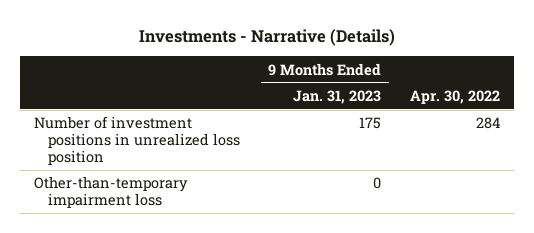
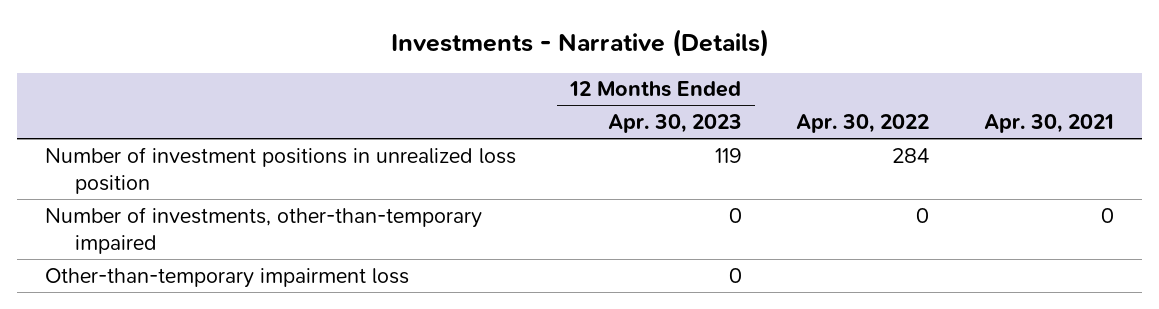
- | 9 Months Ended Jan. 31, 2023 | Apr. 30, 2022
+ | 12 Months Ended Apr. 30, 2023 | Apr. 30, 2022 | Apr. 30, 2021
+ Number of investments, other-than-temporary impaired | 0 | 0 | 0

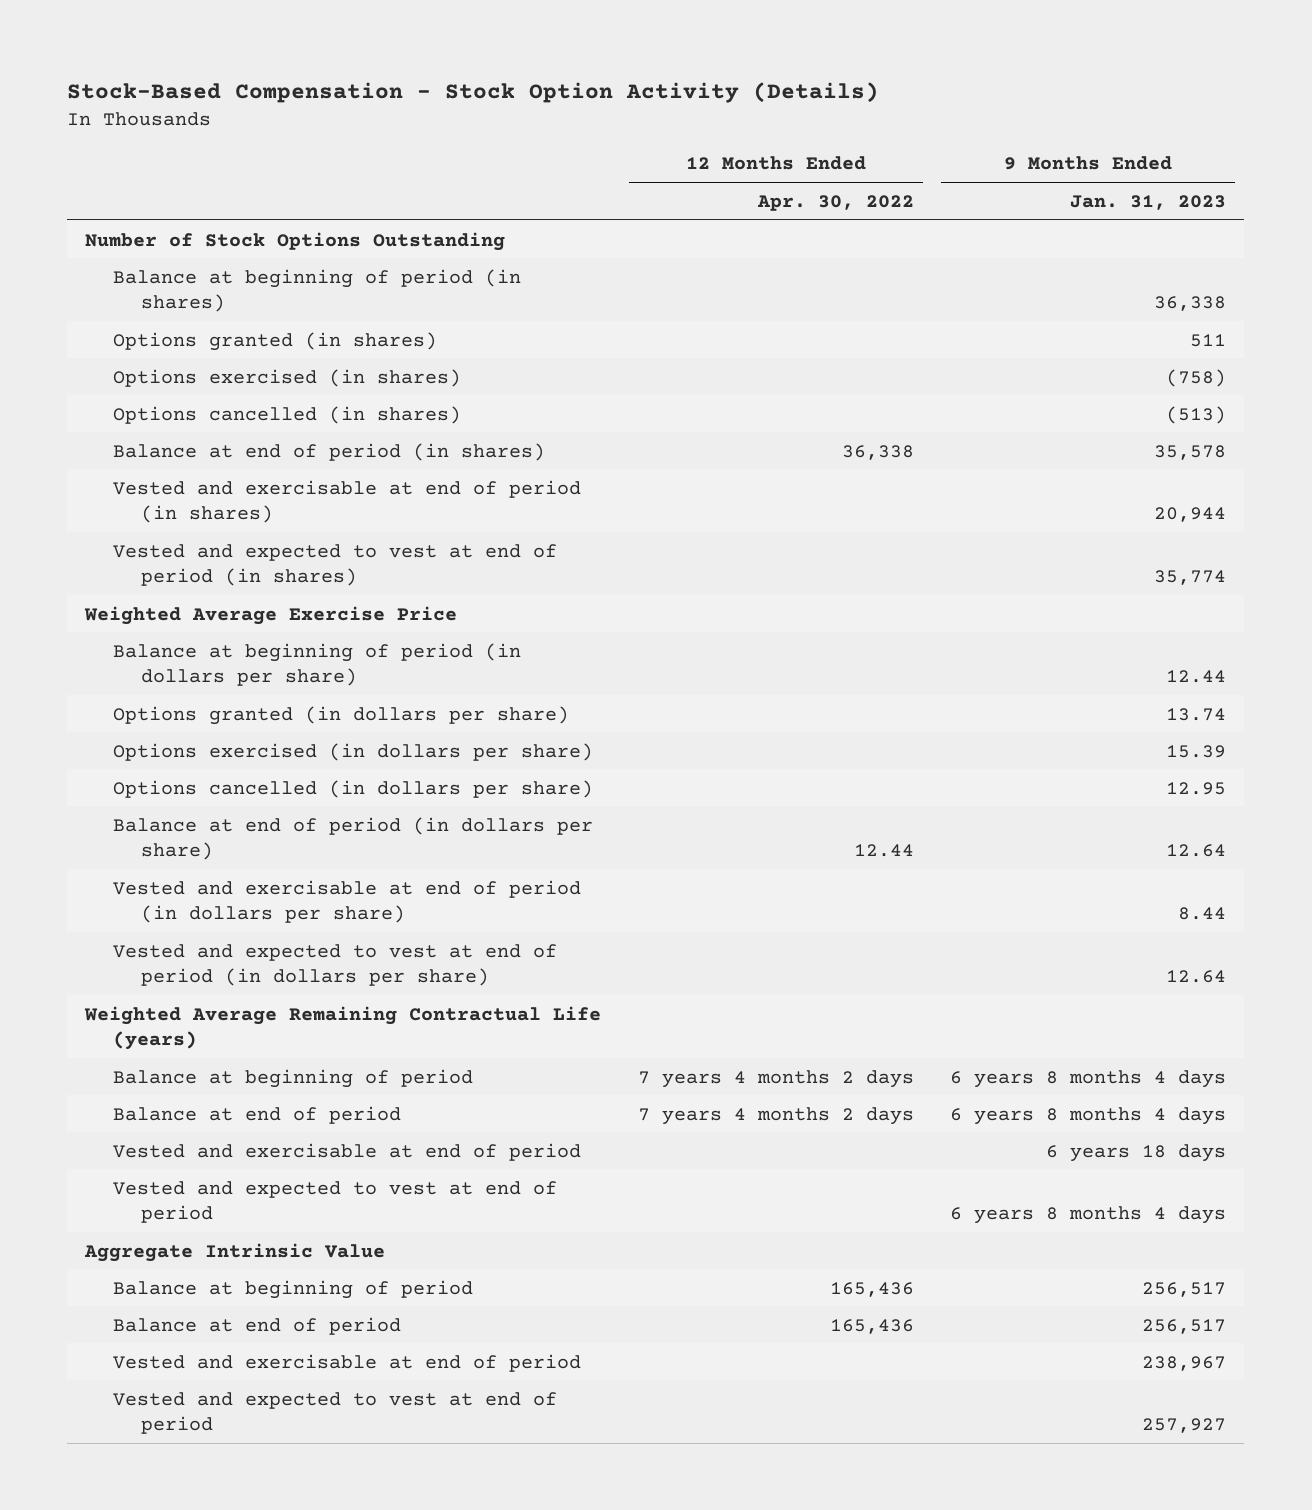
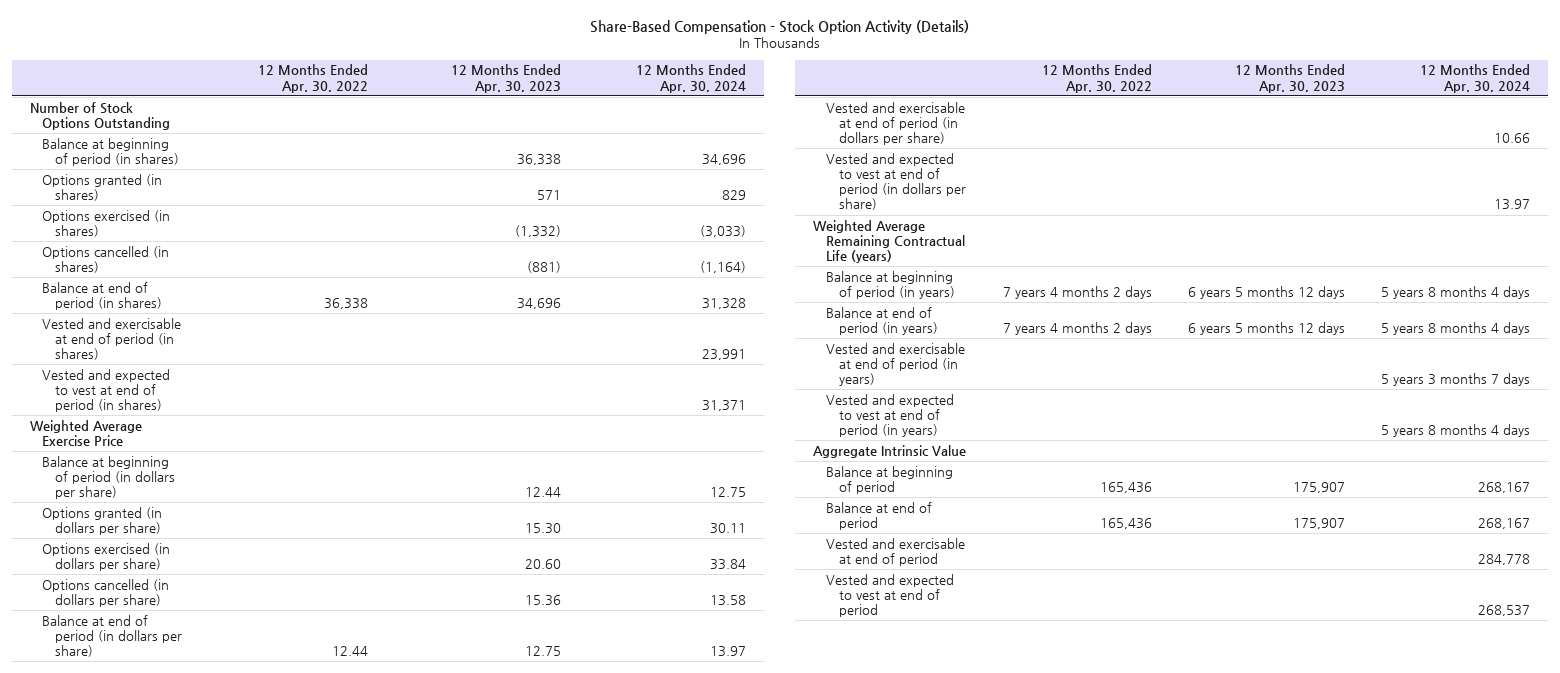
- Stock-Based Compensation - Stock Option Activity (Details)
+ Share-Based Compensation - Stock Option Activity (Details)
- | 12 Months Ended Apr. 30, 2022 | 9 Months Ended Jan. 31, 2023
+ | 12 Months Ended Apr. 30, 2022 | 12 Months Ended Apr. 30, 2023 | 12 Months Ended Apr. 30, 2024
- Balance at beginning of period | 7 years 4 months 2 days | 6 years 8 months 4 days
- Balance at end of period | 7 years 4 months 2 days | 6 years 8 months 4 days
- Vested and exercisable at end of period | | 6 years 18 days
- Vested and expected to vest at end of period | | 6 years 8 months 4 days
+ Balance at beginning of period (in years) | 7 years 4 months 2 days | 6 years 5 months 12 days | 5 years 8 months 4 days
+ Balance at end of period (in years) | 7 years 4 months 2 days | 6 years 5 months 12 days | 5 years 8 months 4 days
+ Vested and exercisable at end of period (in years) | | | 5 years 3 months 7 days
+ Vested and expected to vest at end of period (in years) | | | 5 years 8 months 4 days

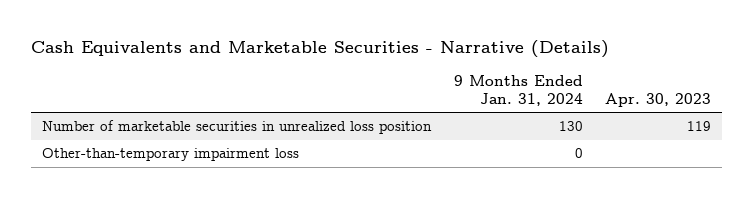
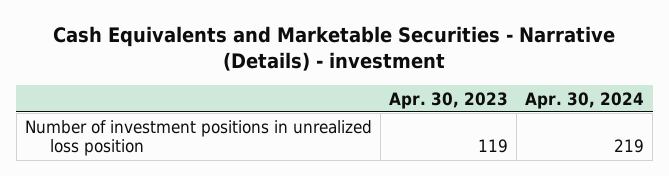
- Cash Equivalents and Marketable Securities - Narrative (Details)
+ Cash Equivalents and Marketable Securities - Narrative (Details) - investment
- | 9 Months Ended Jan. 31, 2024 | Apr. 30, 2023
+ | Apr. 30, 2023 | Apr. 30, 2024
- Number of marketable securities in unrealized loss position | 130 | 119
- Other-than-temporary impairment loss | 0 |
+ Number of investment positions in unrealized loss position | 119 | 219

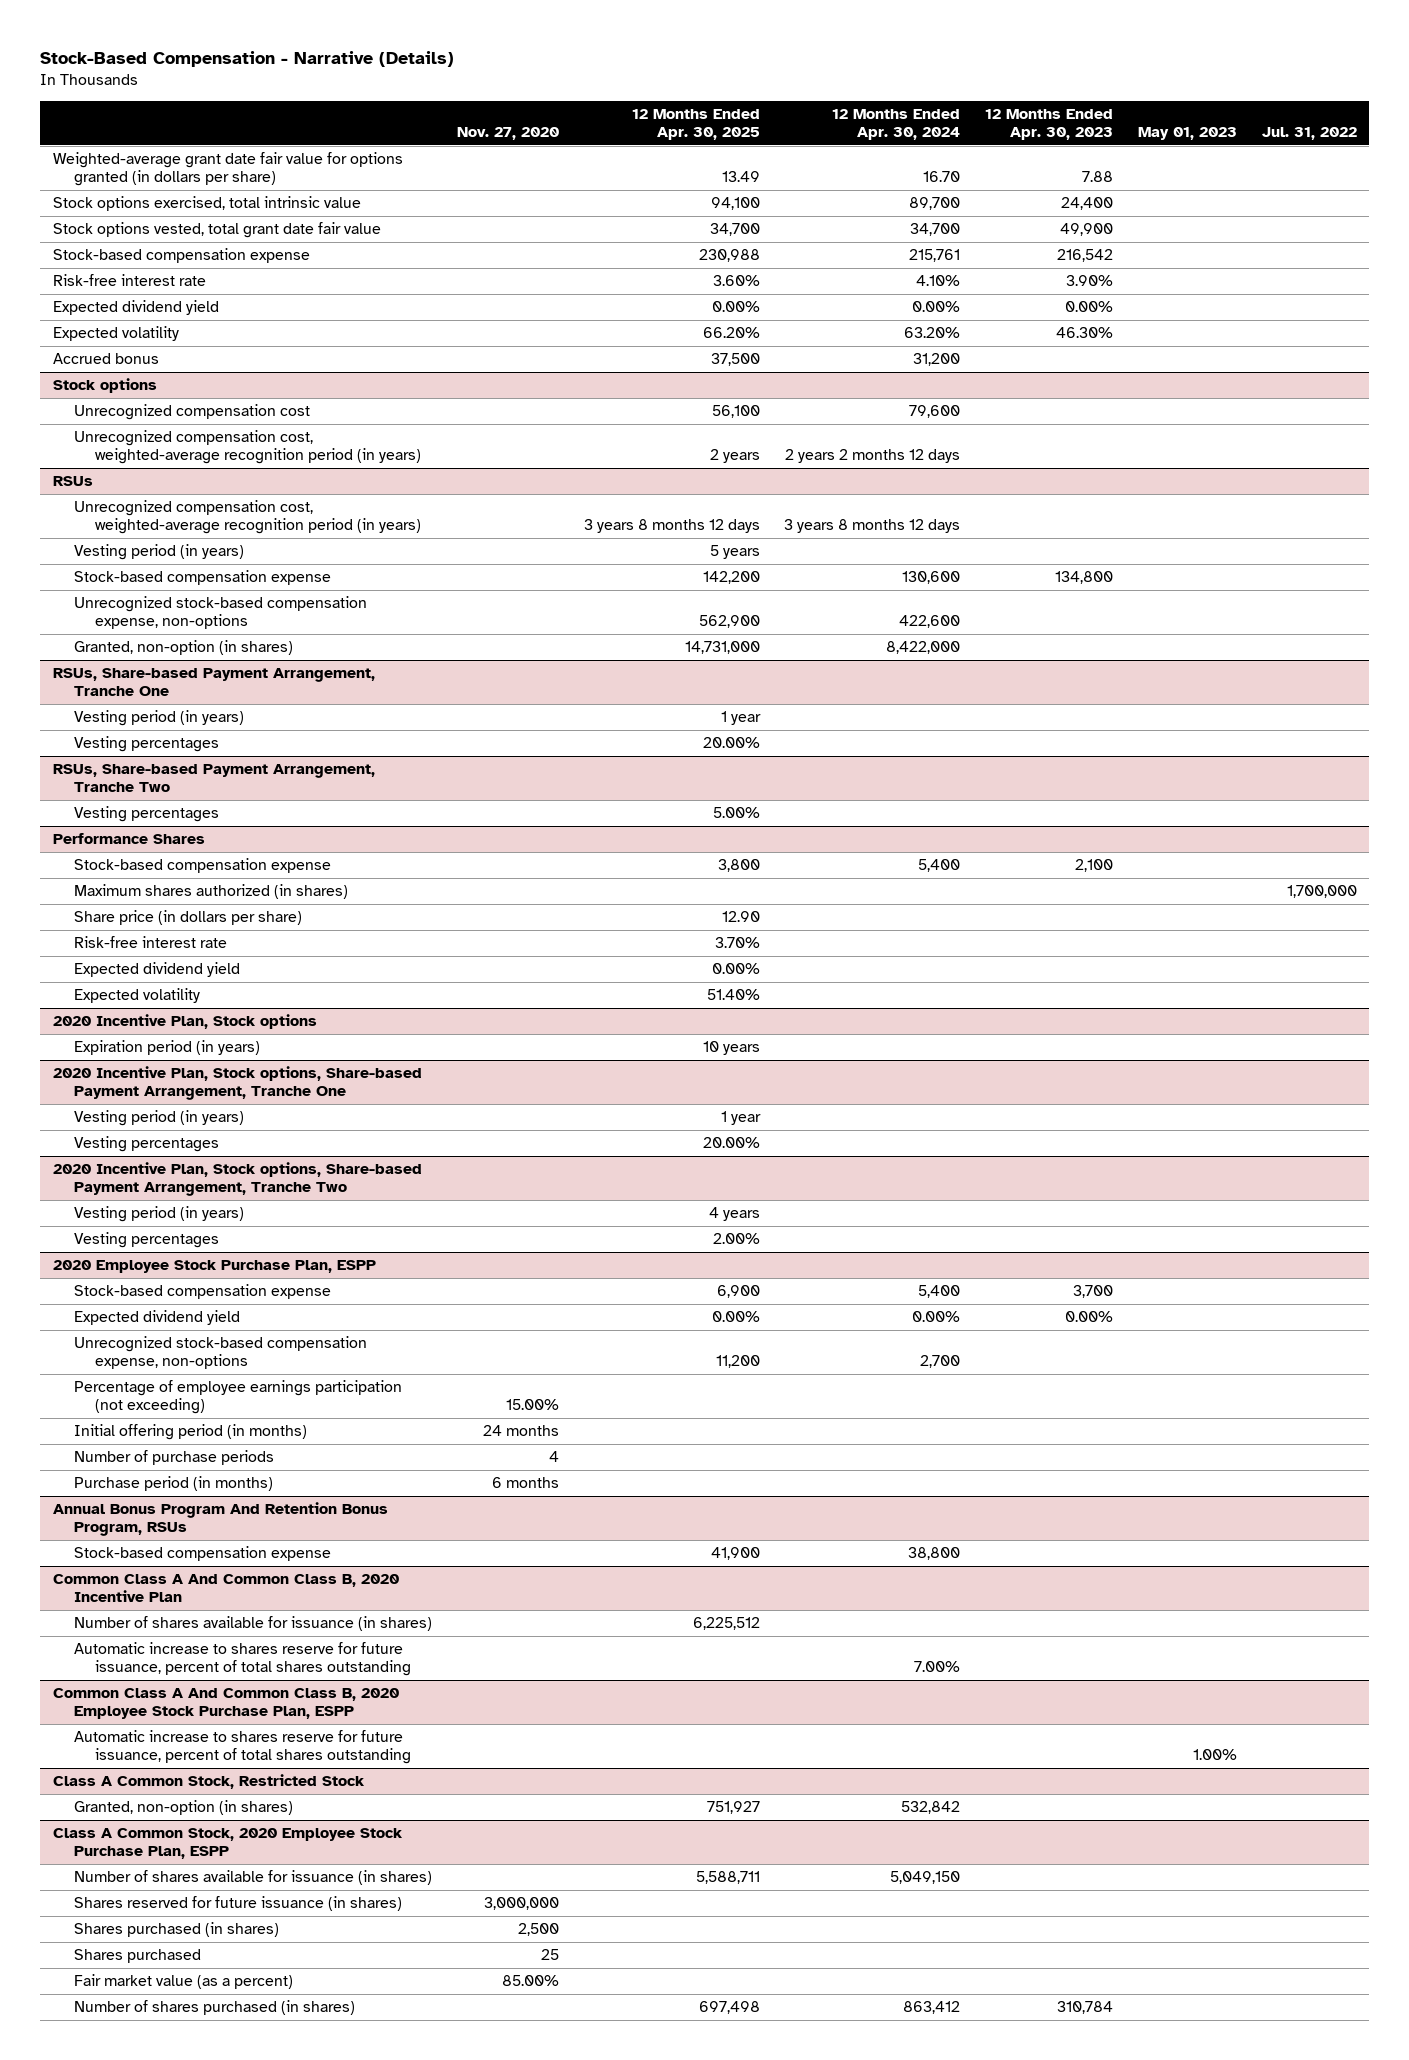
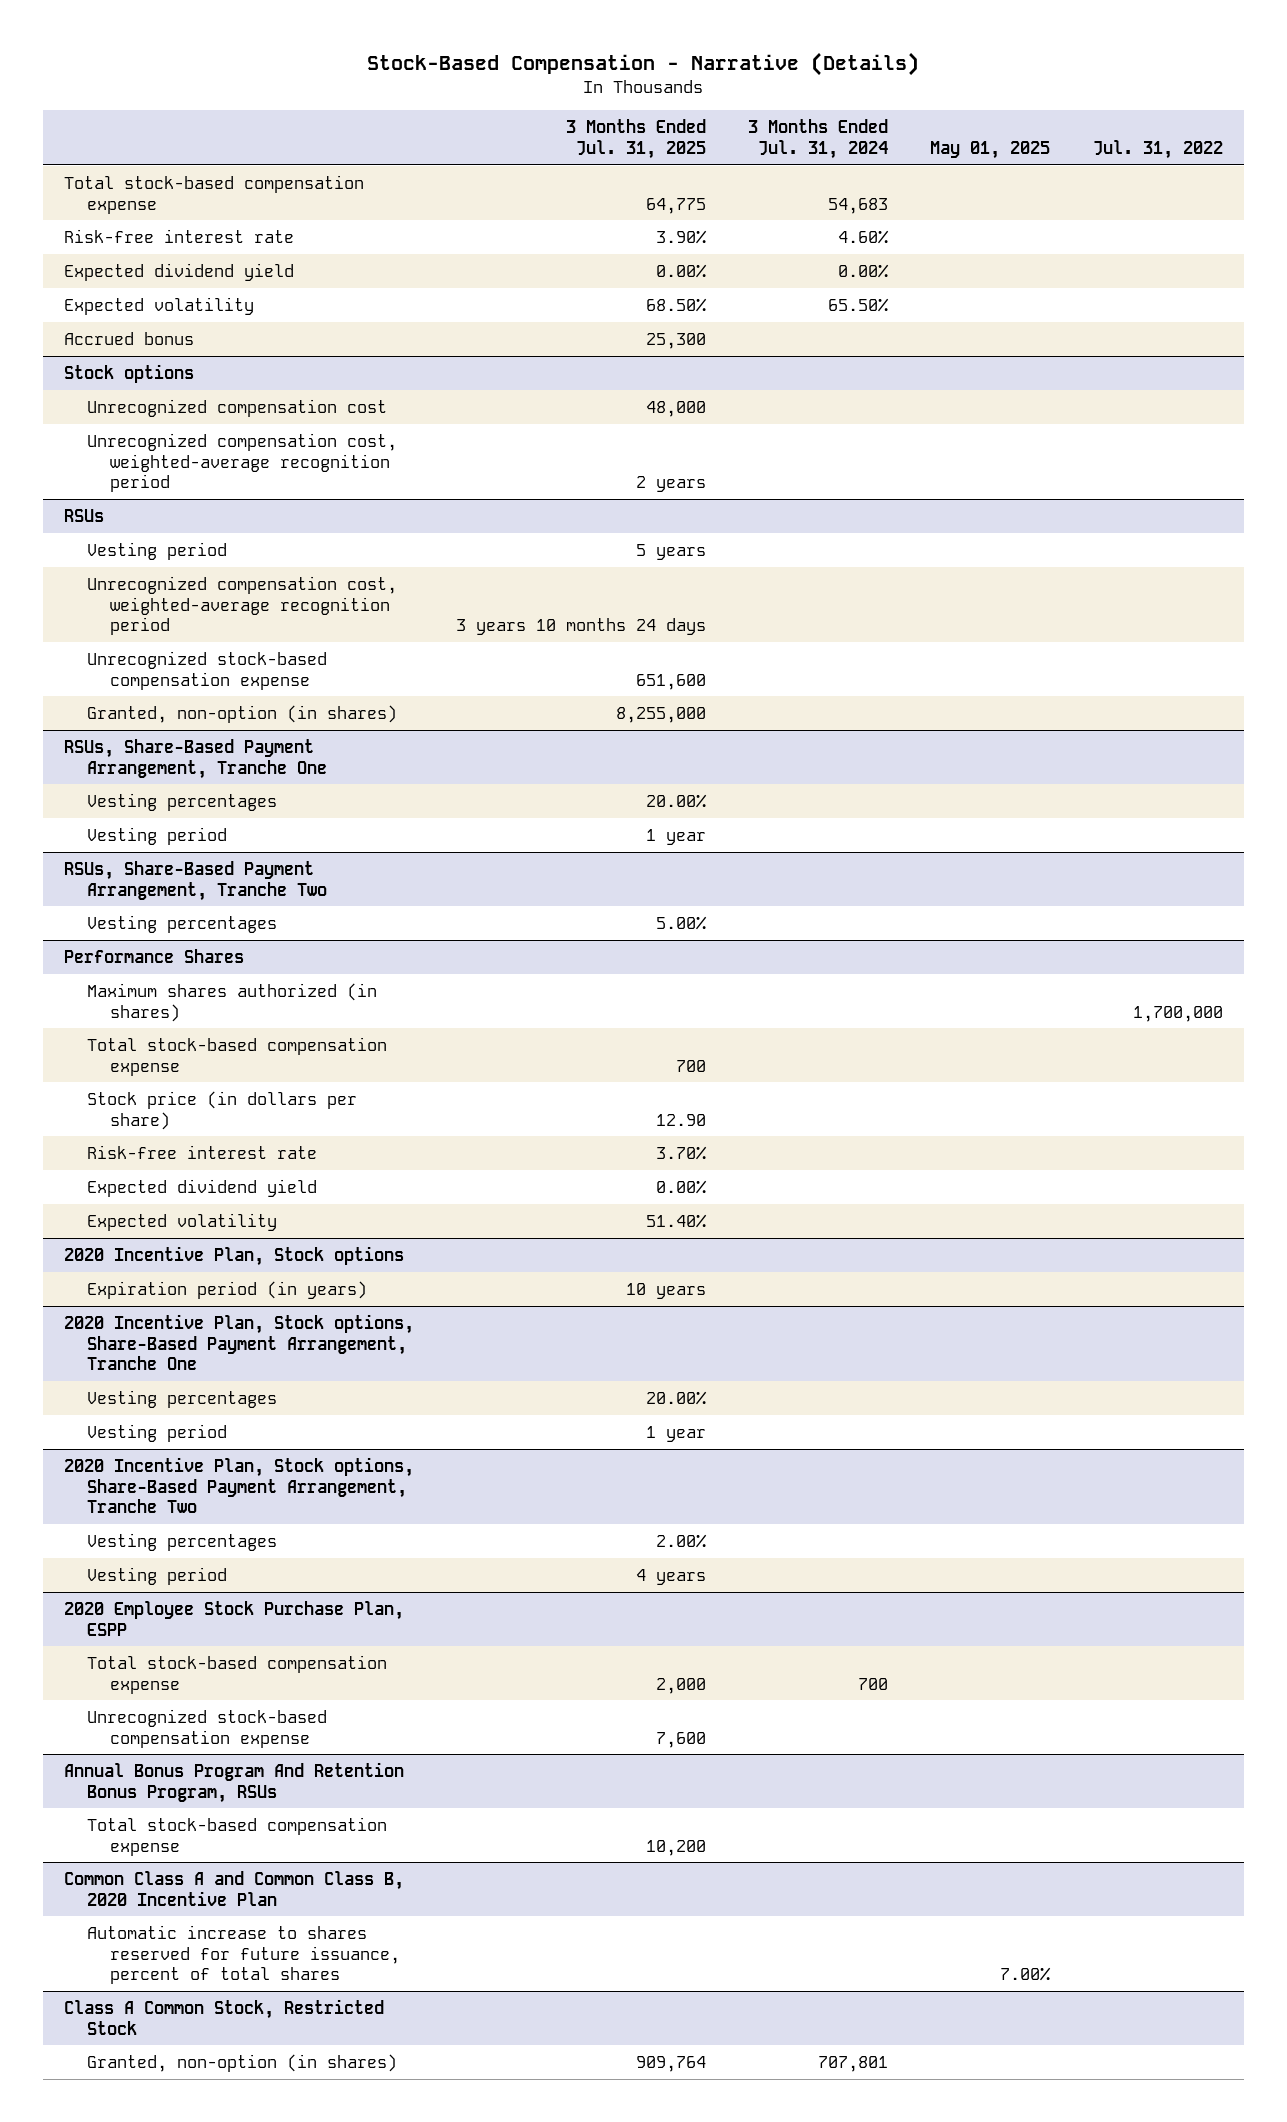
- | Nov. 27, 2020 | 12 Months Ended Apr. 30, 2025 | 12 Months Ended Apr. 30, 2024 | 12 Months Ended Apr. 30, 2023 | May 01, 2023 | Jul. 31, 2022
+ | 3 Months Ended Jul. 31, 2025 | 3 Months Ended Jul. 31, 2024 | May 01, 2025 | Jul. 31, 2022
- Weighted-average grant date fair value for options granted (in dollars per share) | | 13.49 | 16.70 | 7.88 | |
- Stock options exercised, total intrinsic value | | 94,100 | 89,700 | 24,400 | |
- Stock options vested, total grant date fair value | | 34,700 | 34,700 | 49,900 | |
- Stock-based compensation expense | | 230,988 | 215,761 | 216,542 | |
+ Total stock-based compensation expense | 64,775 | 54,683 | |
@ Stock options
- Unrecognized compensation cost, weighted-average recognition period (in years) | | 2 years | 2 years 2 months 12 days | | |
+ Unrecognized compensation cost, weighted-average recognition period | 2 years | | |
@ RSUs
- Unrecognized compensation cost, weighted-average recognition period (in years) | | 3 years 8 months 12 days | 3 years 8 months 12 days | | |
- Vesting period (in years) | | 5 years | | | |
- Stock-based compensation expense | | 142,200 | 130,600 | 134,800 | |
- Unrecognized stock-based compensation expense, non-options | | 562,900 | 422,600 | | |
+ Vesting period | 5 years | | |
+ Unrecognized compensation cost, weighted-average recognition period | 3 years 10 months 24 days | | |
+ Unrecognized stock-based compensation expense | 651,600 | | |
- RSUs, Share-based Payment Arrangement, Tranche One
- Vesting period (in years) | | 1 year | | | |
+ RSUs, Share-Based Payment Arrangement, Tranche One
- RSUs, Share-based Payment Arrangement, Tranche Two
+ Vesting period | 1 year | | |
+ RSUs, Share-Based Payment Arrangement, Tranche Two
@ Performance Shares
- Stock-based compensation expense | | 3,800 | 5,400 | 2,100 | |
- Share price (in dollars per share) | | 12.90 | | | |
+ Total stock-based compensation expense | 700 | | |
+ Stock price (in dollars per share) | 12.90 | | |
- 2020 Incentive Plan, Stock options, Share-based Payment Arrangement, Tranche One
- Vesting period (in years) | | 1 year | | | |
+ 2020 Incentive Plan, Stock options, Share-Based Payment Arrangement, Tranche One
- 2020 Incentive Plan, Stock options, Share-based Payment Arrangement, Tranche Two
- Vesting period (in years) | | 4 years | | | |
+ Vesting period | 1 year | | |
+ 2020 Incentive Plan, Stock options, Share-Based Payment Arrangement, Tranche Two
+ Vesting period | 4 years | | |
@ 2020 Employee Stock Purchase Plan, ESPP
- Stock-based compensation expense | | 6,900 | 5,400 | 3,700 | |
- Expected dividend yield | | 0.00% | 0.00% | 0.00% | |
- Unrecognized stock-based compensation expense, non-options | | 11,200 | 2,700 | | |
- Percentage of employee earnings participation (not exceeding) | 15.00% | | | | |
- Initial offering period (in months) | 24 months | | | | |
- Number of purchase periods | 4 | | | | |
- Purchase period (in months) | 6 months | | | | |
+ Total stock-based compensation expense | 2,000 | 700 | |
+ Unrecognized stock-based compensation expense | 7,600 | | |
@ Annual Bonus Program And Retention Bonus Program, RSUs
- Stock-based compensation expense | | 41,900 | 38,800 | | |
- Common Class A And Common Class B, 2020 Incentive Plan
- Number of shares available for issuance (in shares) | | 6,225,512 | | | |
- Automatic increase to shares reserve for future issuance, percent of total shares outstanding | | | 7.00% | | |
- Common Class A And Common Class B, 2020 Employee Stock Purchase Plan, ESPP
- Automatic increase to shares reserve for future issuance, percent of total shares outstanding | | | | | 1.00% |
@ Annual Bonus Program And Retention Bonus Program, RSUs
+ Total stock-based compensation expense | 10,200 | | |
+ Common Class A and Common Class B, 2020 Incentive Plan
+ Automatic increase to shares reserved for future issuance, percent of total shares | | | 7.00% |
- Class A Common Stock, 2020 Employee Stock Purchase Plan, ESPP
- Number of shares available for issuance (in shares) | | 5,588,711 | 5,049,150 | | |
- Shares reserved for future issuance (in shares) | 3,000,000 | | | | |
- Shares purchased (in shares) | 2,500 | | | | |
- Shares purchased | 25 | | | | |
- Fair market value (as a percent) | 85.00% | | | | |
- Number of shares purchased (in shares) | | 697,498 | 863,412 | 310,784 | |

